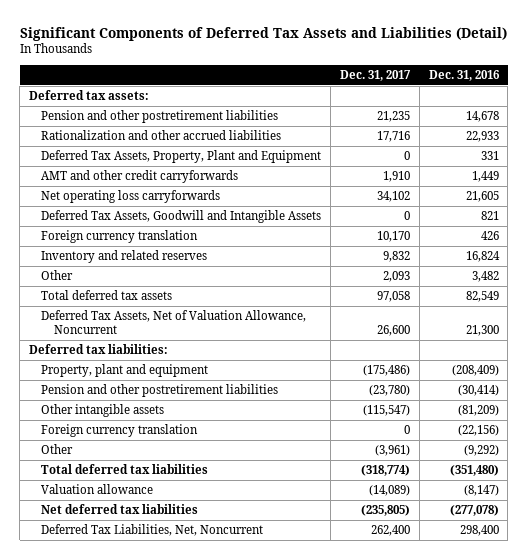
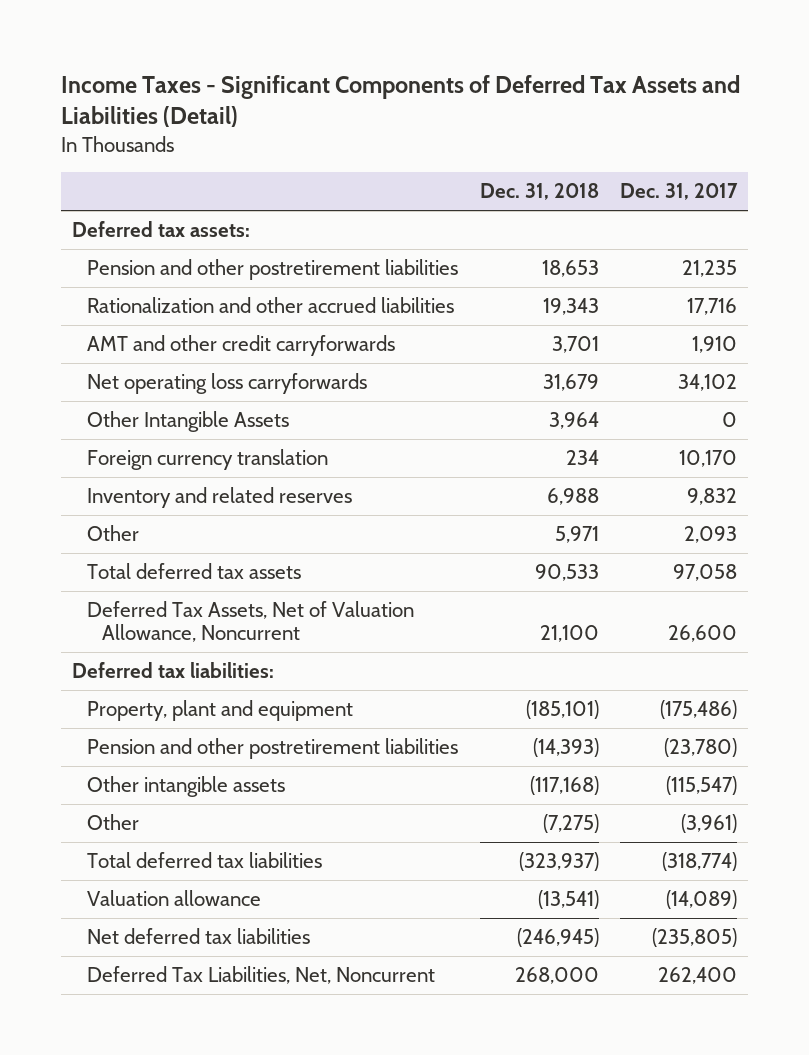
- Significant Components of Deferred Tax Assets and Liabilities (Detail)
+ Income Taxes - Significant Components of Deferred Tax Assets and Liabilities (Detail)
- | Dec. 31, 2017 | Dec. 31, 2016
+ | Dec. 31, 2018 | Dec. 31, 2017
- Deferred Tax Assets, Property, Plant and Equipment | 0 | 331
- Deferred Tax Assets, Goodwill and Intangible Assets | 0 | 821
+ Other Intangible Assets | 3,964 | 0
- Foreign currency translation | 0 | (22,156)

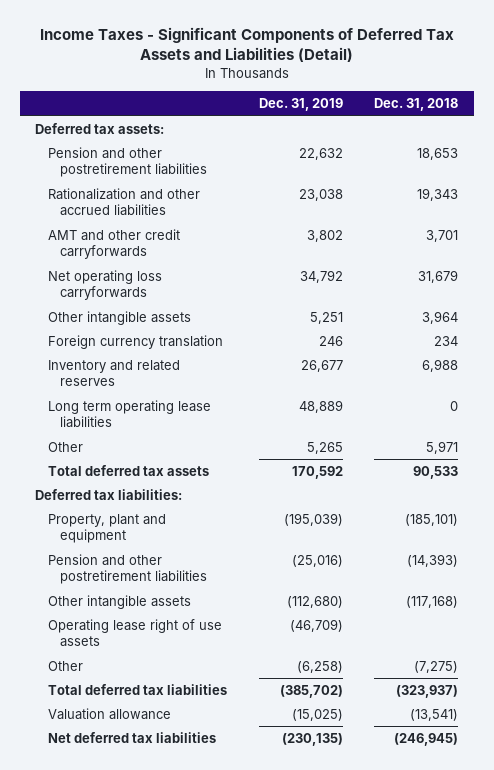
- | Dec. 31, 2018 | Dec. 31, 2017
+ | Dec. 31, 2019 | Dec. 31, 2018
- Other Intangible Assets | 3,964 | 0
+ Other intangible assets | 5,251 | 3,964
+ Long term operating lease liabilities | 48,889 | 0
- Deferred Tax Assets, Net of Valuation Allowance, Noncurrent | 21,100 | 26,600
+ Operating lease right of use assets | (46,709) |
- Deferred Tax Liabilities, Net, Noncurrent | 268,000 | 262,400

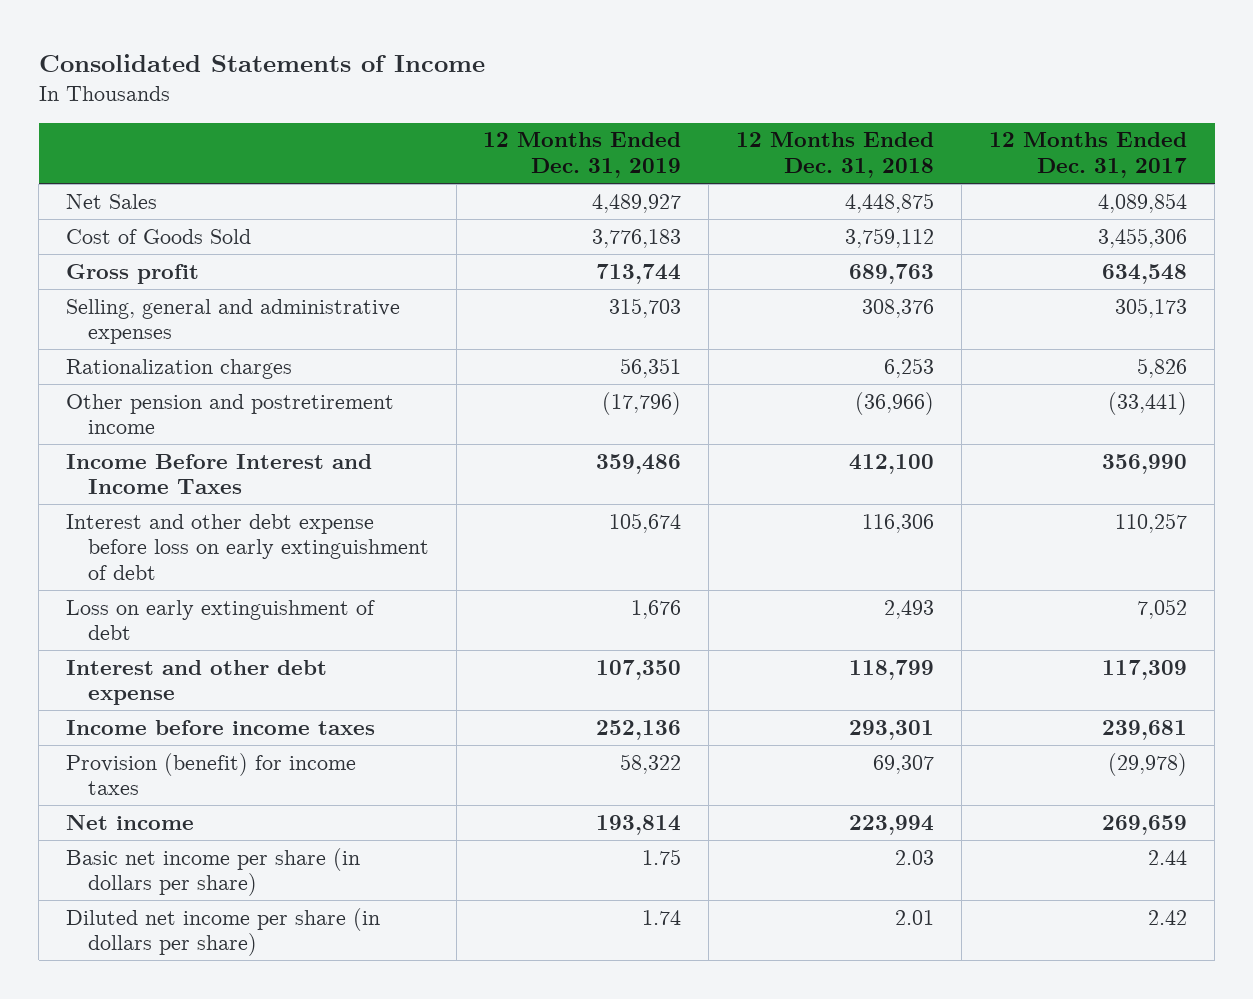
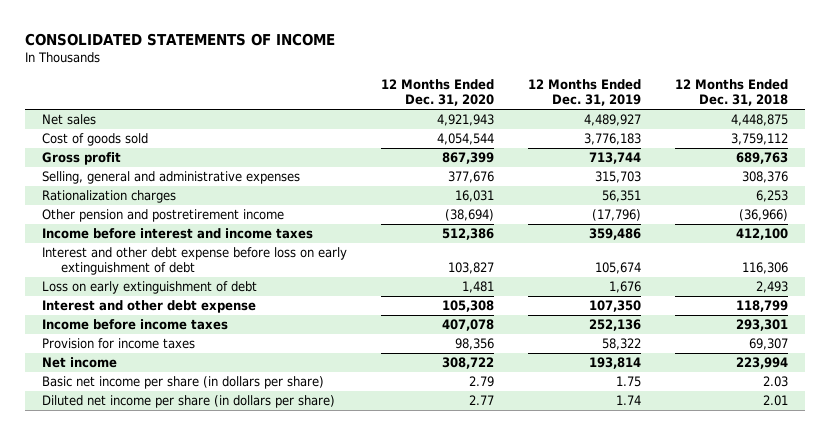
- Consolidated Statements of Income
+ CONSOLIDATED STATEMENTS OF INCOME
- | 12 Months Ended Dec. 31, 2019 | 12 Months Ended Dec. 31, 2018 | 12 Months Ended Dec. 31, 2017
+ | 12 Months Ended Dec. 31, 2020 | 12 Months Ended Dec. 31, 2019 | 12 Months Ended Dec. 31, 2018
- Net Sales | 4,489,927 | 4,448,875 | 4,089,854
- Cost of Goods Sold | 3,776,183 | 3,759,112 | 3,455,306
+ Net sales | 4,921,943 | 4,489,927 | 4,448,875
+ Cost of goods sold | 4,054,544 | 3,776,183 | 3,759,112
- Income Before Interest and Income Taxes | 359,486 | 412,100 | 356,990
+ Income before interest and income taxes | 512,386 | 359,486 | 412,100
- Provision (benefit) for income taxes | 58,322 | 69,307 | (29,978)
+ Provision for income taxes | 98,356 | 58,322 | 69,307

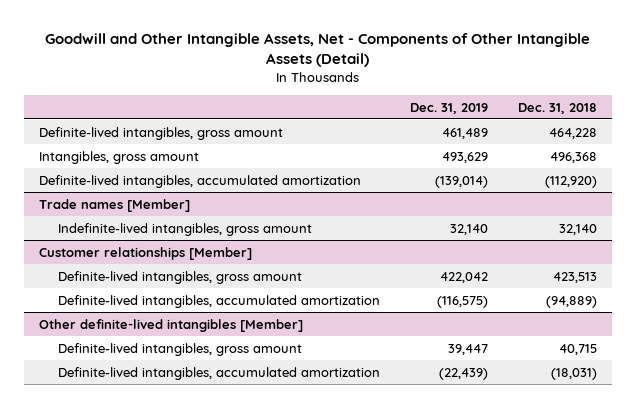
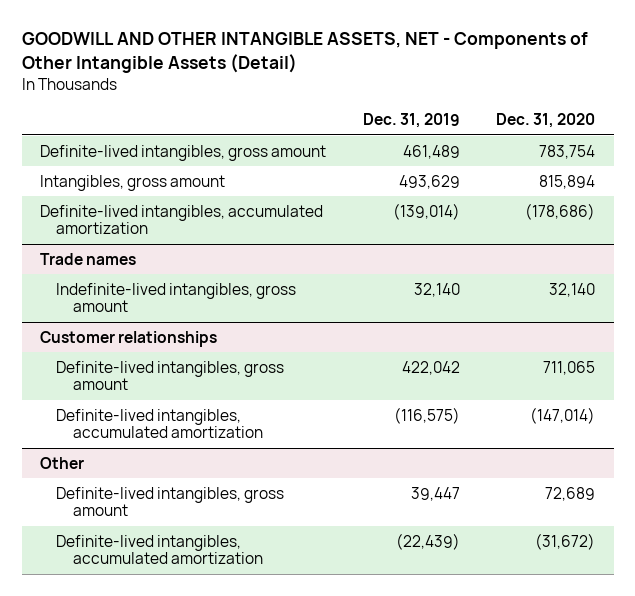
- Goodwill and Other Intangible Assets, Net - Components of Other Intangible Assets (Detail)
+ GOODWILL AND OTHER INTANGIBLE ASSETS, NET - Components of Other Intangible Assets (Detail)
- | Dec. 31, 2019 | Dec. 31, 2018
+ | Dec. 31, 2019 | Dec. 31, 2020
- Trade names [Member]
+ Trade names
- Customer relationships [Member]
+ Customer relationships
- Other definite-lived intangibles [Member]
+ Other

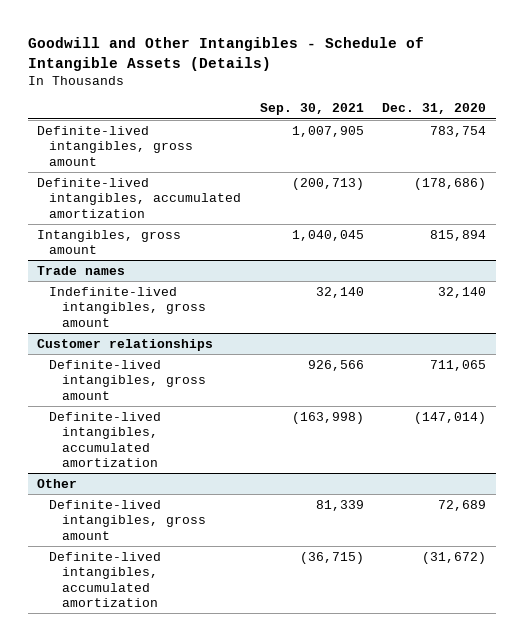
- GOODWILL AND OTHER INTANGIBLE ASSETS, NET - Components of Other Intangible Assets (Detail)
+ Goodwill and Other Intangibles - Schedule of Intangible Assets (Details)
- | Dec. 31, 2019 | Dec. 31, 2020
+ | Sep. 30, 2021 | Dec. 31, 2020
moved down: Intangibles, gross amount | 1,040,045 | 815,894

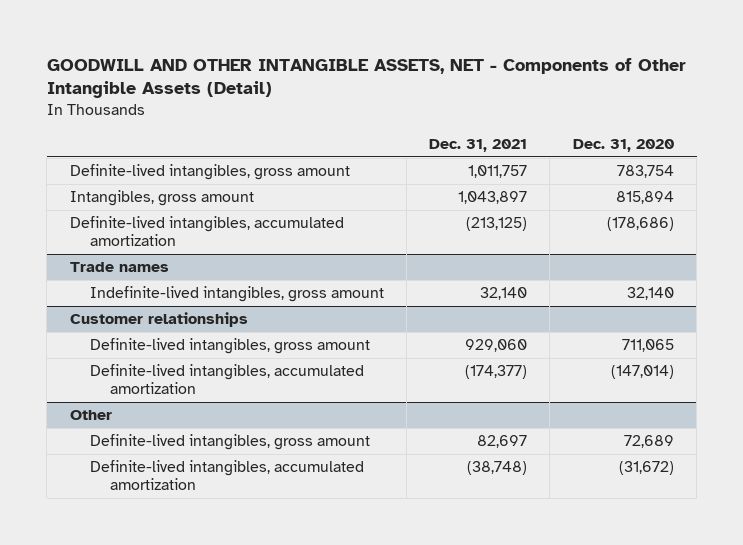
- Goodwill and Other Intangibles - Schedule of Intangible Assets (Details)
+ GOODWILL AND OTHER INTANGIBLE ASSETS, NET - Components of Other Intangible Assets (Detail)
- | Sep. 30, 2021 | Dec. 31, 2020
+ | Dec. 31, 2021 | Dec. 31, 2020
moved down: Definite-lived intangibles, accumulated amortization | (213,125) | (178,686)

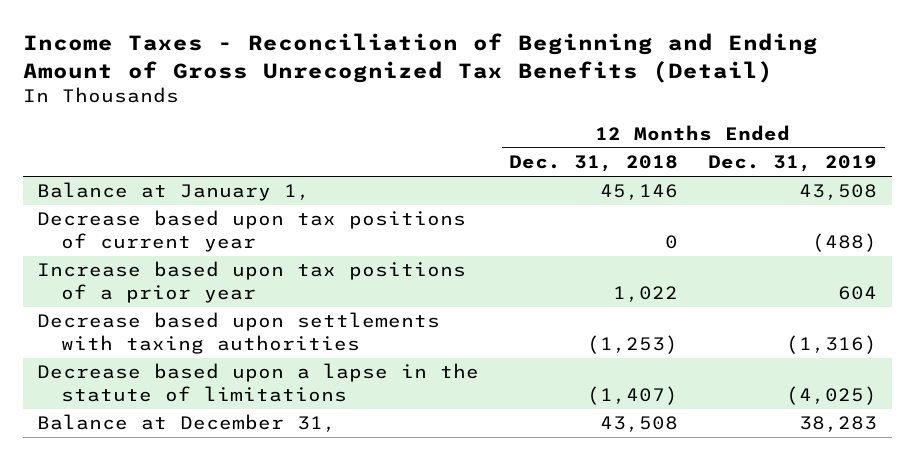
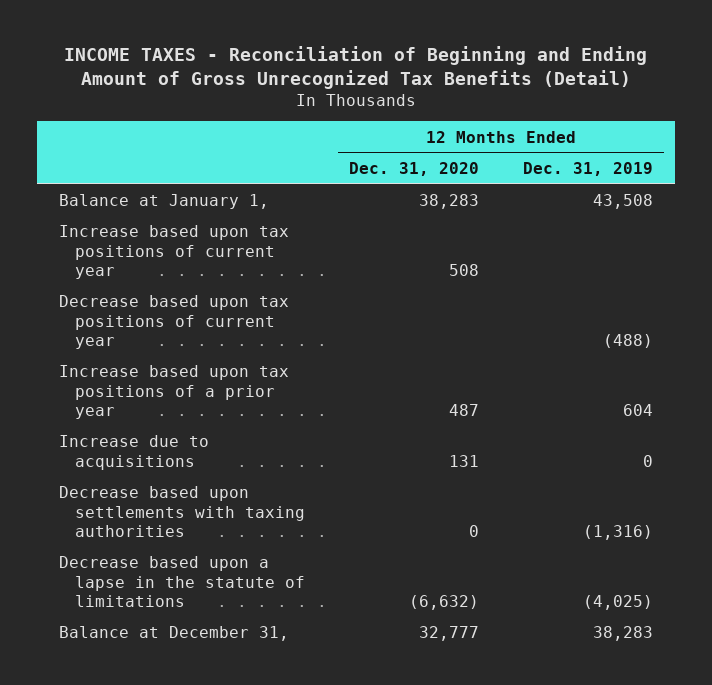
- Income Taxes - Reconciliation of Beginning and Ending Amount of Gross Unrecognized Tax Benefits (Detail)
+ INCOME TAXES - Reconciliation of Beginning and Ending Amount of Gross Unrecognized Tax Benefits (Detail)
- | 12 Months Ended Dec. 31, 2018 | 12 Months Ended Dec. 31, 2019
+ | 12 Months Ended Dec. 31, 2020 | 12 Months Ended Dec. 31, 2019
+ Increase based upon tax positions of current year | 508 |
+ Increase due to acquisitions | 131 | 0

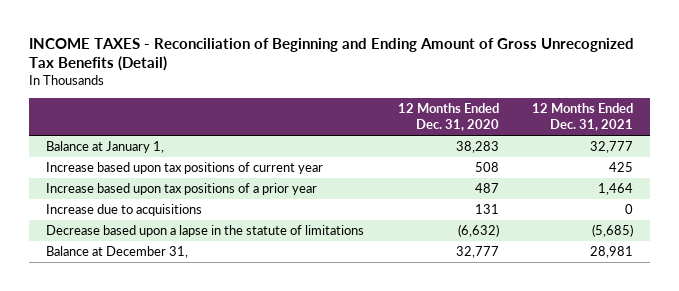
- | 12 Months Ended Dec. 31, 2020 | 12 Months Ended Dec. 31, 2019
+ | 12 Months Ended Dec. 31, 2020 | 12 Months Ended Dec. 31, 2021
- Decrease based upon tax positions of current year | | (488)
- Decrease based upon settlements with taxing authorities | 0 | (1,316)

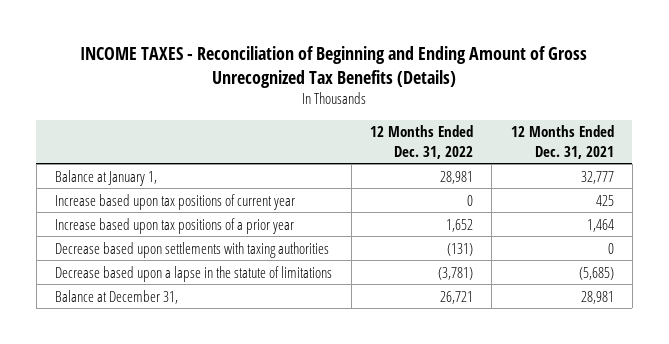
- INCOME TAXES - Reconciliation of Beginning and Ending Amount of Gross Unrecognized Tax Benefits (Detail)
+ INCOME TAXES - Reconciliation of Beginning and Ending Amount of Gross Unrecognized Tax Benefits (Details)
- | 12 Months Ended Dec. 31, 2020 | 12 Months Ended Dec. 31, 2021
+ | 12 Months Ended Dec. 31, 2022 | 12 Months Ended Dec. 31, 2021
- Increase due to acquisitions | 131 | 0
+ Decrease based upon settlements with taxing authorities | (131) | 0

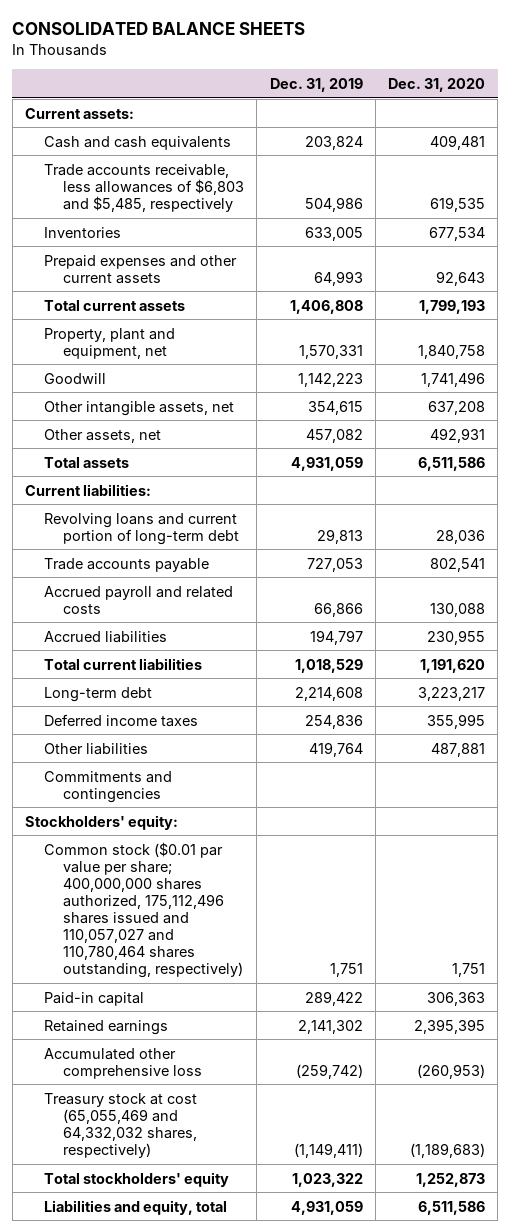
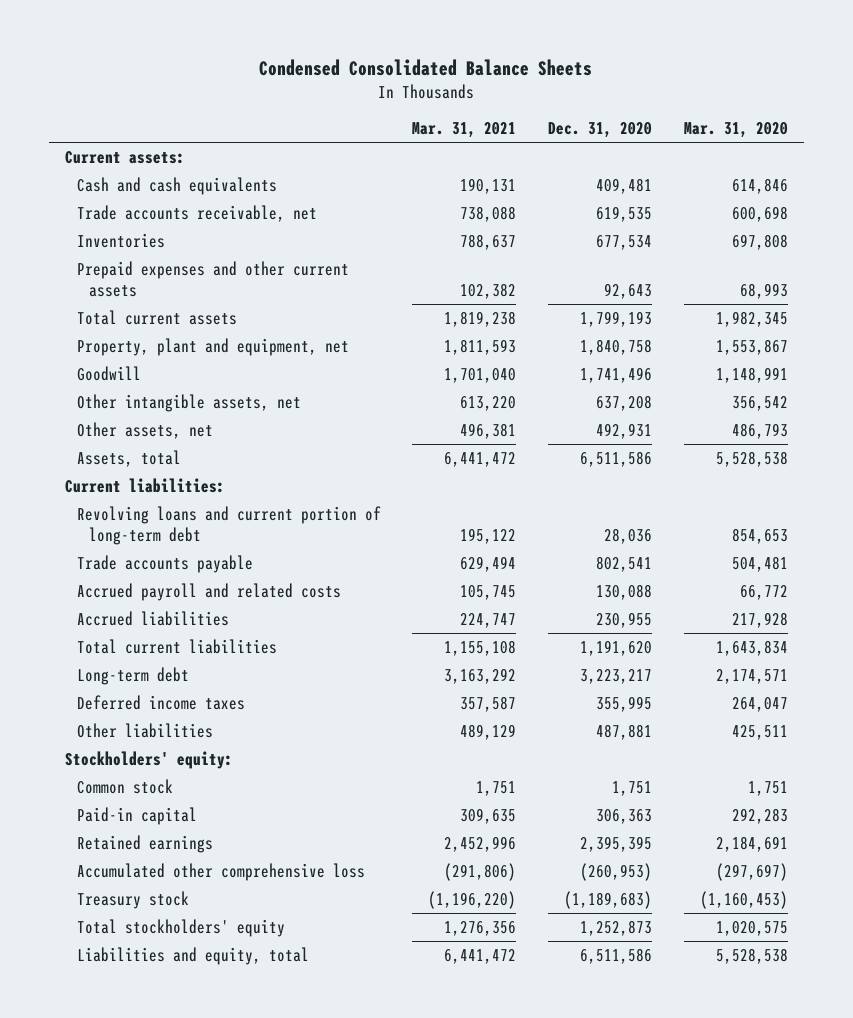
- CONSOLIDATED BALANCE SHEETS
+ Condensed Consolidated Balance Sheets
- | Dec. 31, 2019 | Dec. 31, 2020
+ | Mar. 31, 2021 | Dec. 31, 2020 | Mar. 31, 2020
- Trade accounts receivable, less allowances of $6,803 and $5,485, respectively | 504,986 | 619,535
+ Trade accounts receivable, net | 738,088 | 619,535 | 600,698
- Total assets | 4,931,059 | 6,511,586
+ Assets, total | 6,441,472 | 6,511,586 | 5,528,538
- Commitments and contingencies
- Common stock ($0.01 par value per share; 400,000,000 shares authorized, 175,112,496 shares issued and 110,057,027 and 110,780,464 shares outstanding, respectively) | 1,751 | 1,751
+ Common stock | 1,751 | 1,751 | 1,751
- Treasury stock at cost (65,055,469 and 64,332,032 shares, respectively) | (1,149,411) | (1,189,683)
+ Treasury stock | (1,196,220) | (1,189,683) | (1,160,453)

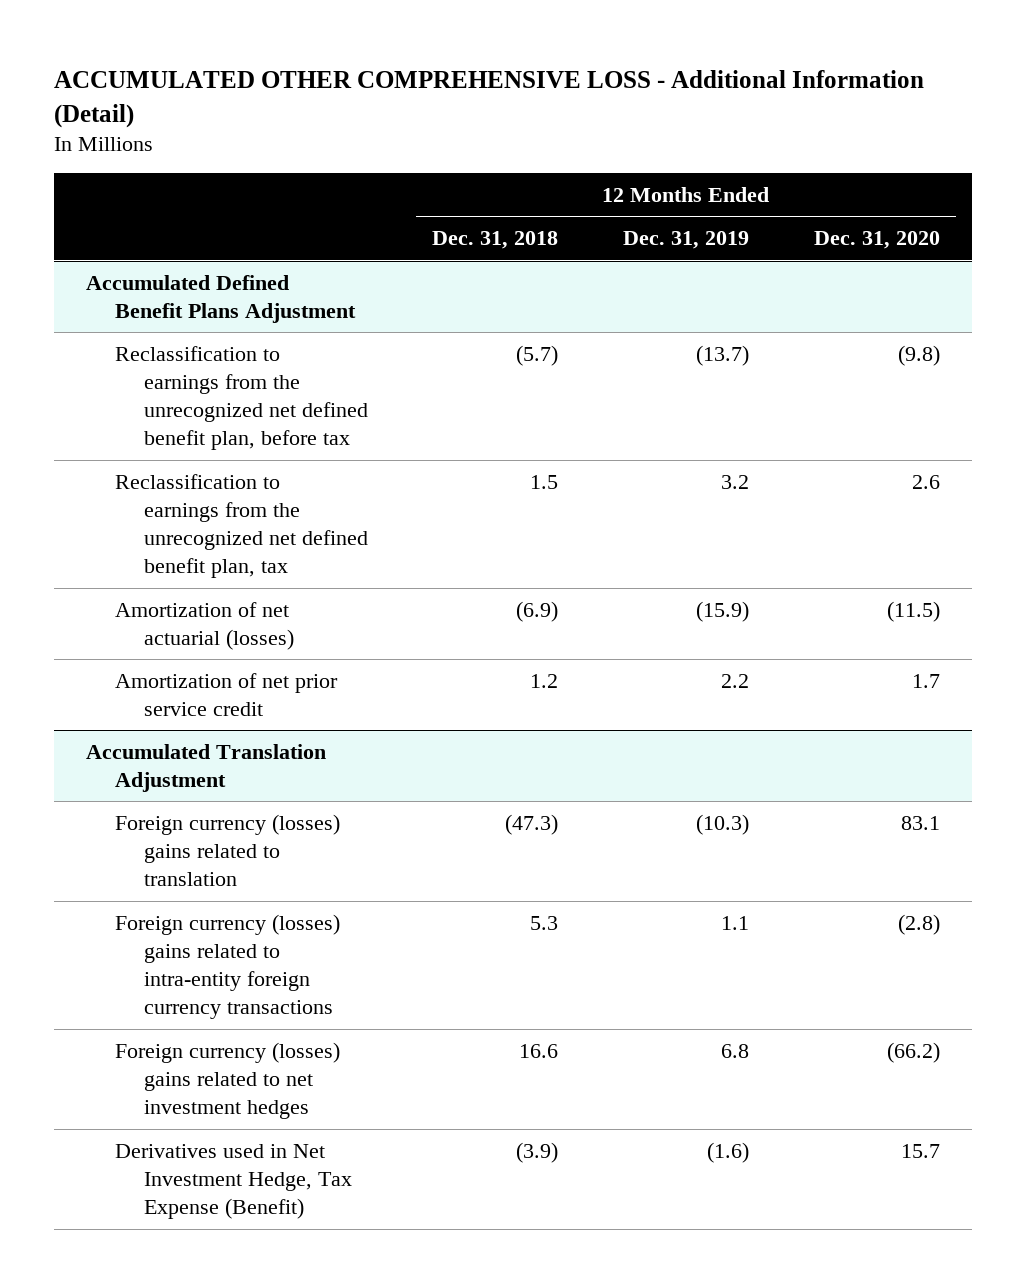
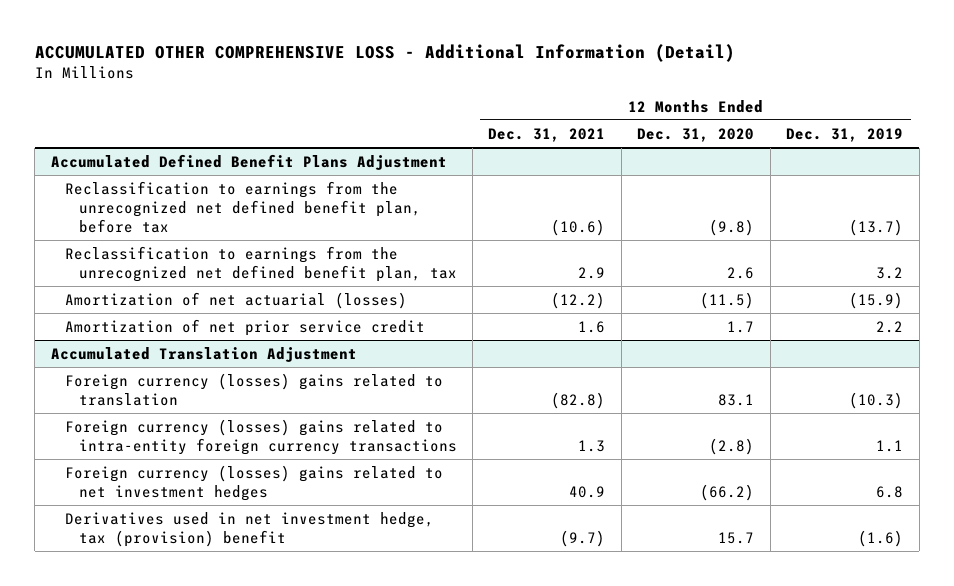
- | 12 Months Ended Dec. 31, 2018 | 12 Months Ended Dec. 31, 2019 | 12 Months Ended Dec. 31, 2020
+ | 12 Months Ended Dec. 31, 2021 | 12 Months Ended Dec. 31, 2020 | 12 Months Ended Dec. 31, 2019
@ Accumulated Translation Adjustment
- Derivatives used in Net Investment Hedge, Tax Expense (Benefit) | (3.9) | (1.6) | 15.7
+ Derivatives used in net investment hedge, tax (provision) benefit | (9.7) | 15.7 | (1.6)

